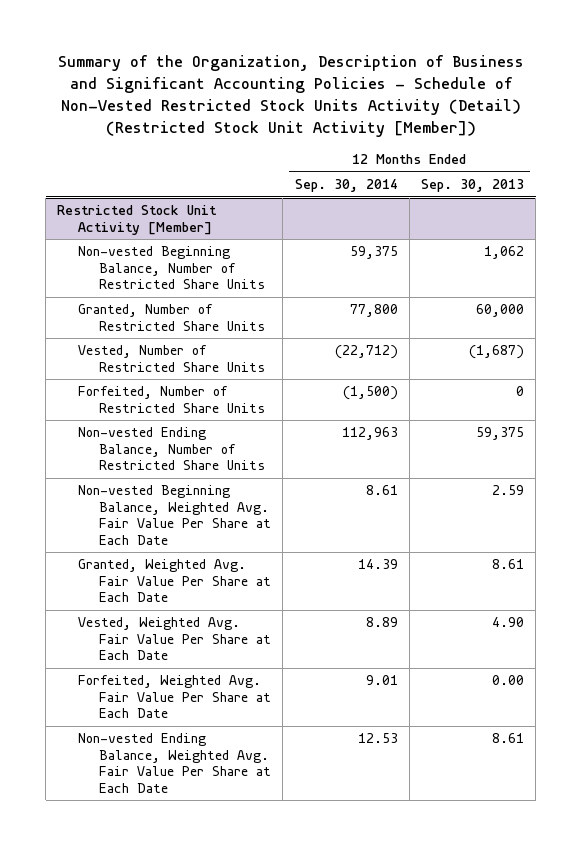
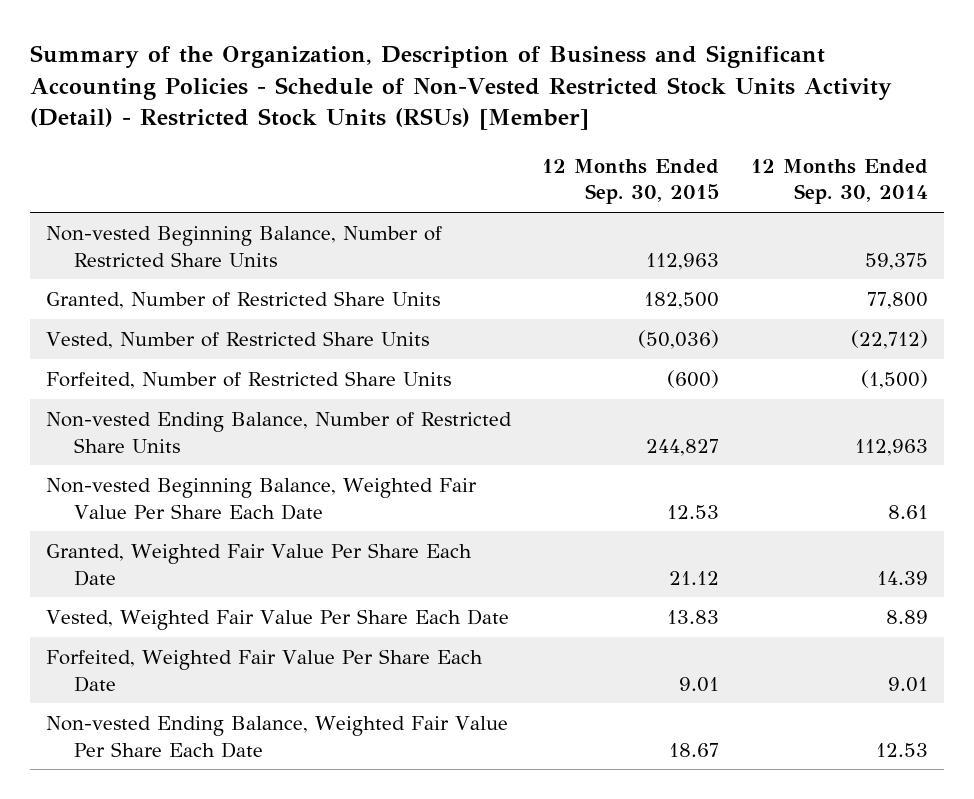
- Summary of the Organization, Description of Business and Significant Accounting Policies - Schedule of Non-Vested Restricted Stock Units Activity (Detail) (Restricted Stock Unit Activity [Member])
+ Summary of the Organization, Description of Business and Significant Accounting Policies - Schedule of Non-Vested Restricted Stock Units Activity (Detail) - Restricted Stock Units (RSUs) [Member]
- | 12 Months Ended Sep. 30, 2014 | 12 Months Ended Sep. 30, 2013
+ | 12 Months Ended Sep. 30, 2015 | 12 Months Ended Sep. 30, 2014
- Restricted Stock Unit Activity [Member]
- Non-vested Beginning Balance, Weighted Avg. Fair Value Per Share at Each Date | 8.61 | 2.59
- Granted, Weighted Avg. Fair Value Per Share at Each Date | 14.39 | 8.61
- Vested, Weighted Avg. Fair Value Per Share at Each Date | 8.89 | 4.90
- Forfeited, Weighted Avg. Fair Value Per Share at Each Date | 9.01 | 0.00
- Non-vested Ending Balance, Weighted Avg. Fair Value Per Share at Each Date | 12.53 | 8.61
+ Non-vested Beginning Balance, Weighted Fair Value Per Share Each Date | 12.53 | 8.61
+ Granted, Weighted Fair Value Per Share Each Date | 21.12 | 14.39
+ Vested, Weighted Fair Value Per Share Each Date | 13.83 | 8.89
+ Forfeited, Weighted Fair Value Per Share Each Date | 9.01 | 9.01
+ Non-vested Ending Balance, Weighted Fair Value Per Share Each Date | 18.67 | 12.53

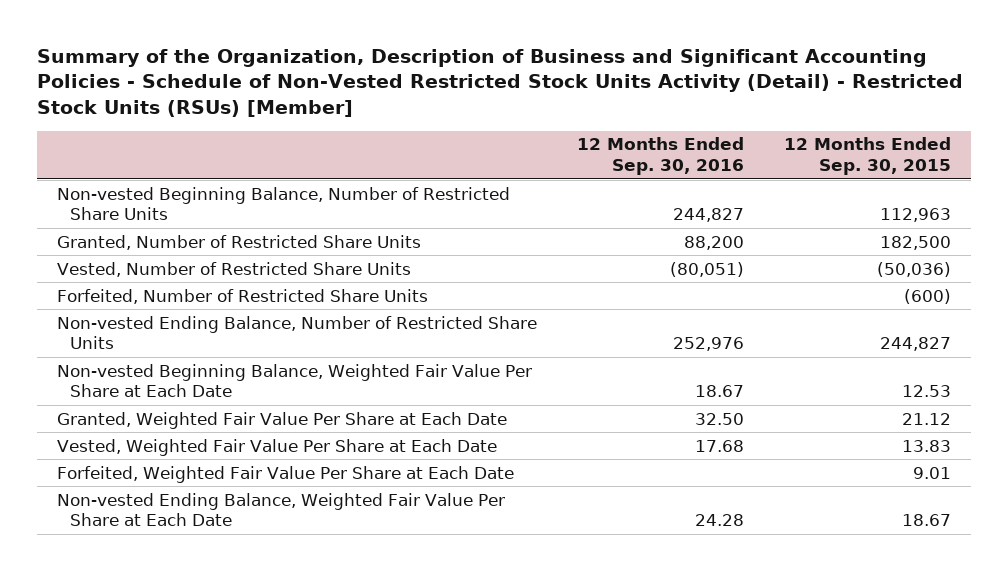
- | 12 Months Ended Sep. 30, 2015 | 12 Months Ended Sep. 30, 2014
+ | 12 Months Ended Sep. 30, 2016 | 12 Months Ended Sep. 30, 2015
- Non-vested Beginning Balance, Weighted Fair Value Per Share Each Date | 12.53 | 8.61
- Granted, Weighted Fair Value Per Share Each Date | 21.12 | 14.39
- Vested, Weighted Fair Value Per Share Each Date | 13.83 | 8.89
- Forfeited, Weighted Fair Value Per Share Each Date | 9.01 | 9.01
- Non-vested Ending Balance, Weighted Fair Value Per Share Each Date | 18.67 | 12.53
+ Non-vested Beginning Balance, Weighted Fair Value Per Share at Each Date | 18.67 | 12.53
+ Granted, Weighted Fair Value Per Share at Each Date | 32.50 | 21.12
+ Vested, Weighted Fair Value Per Share at Each Date | 17.68 | 13.83
+ Forfeited, Weighted Fair Value Per Share at Each Date | | 9.01
+ Non-vested Ending Balance, Weighted Fair Value Per Share at Each Date | 24.28 | 18.67

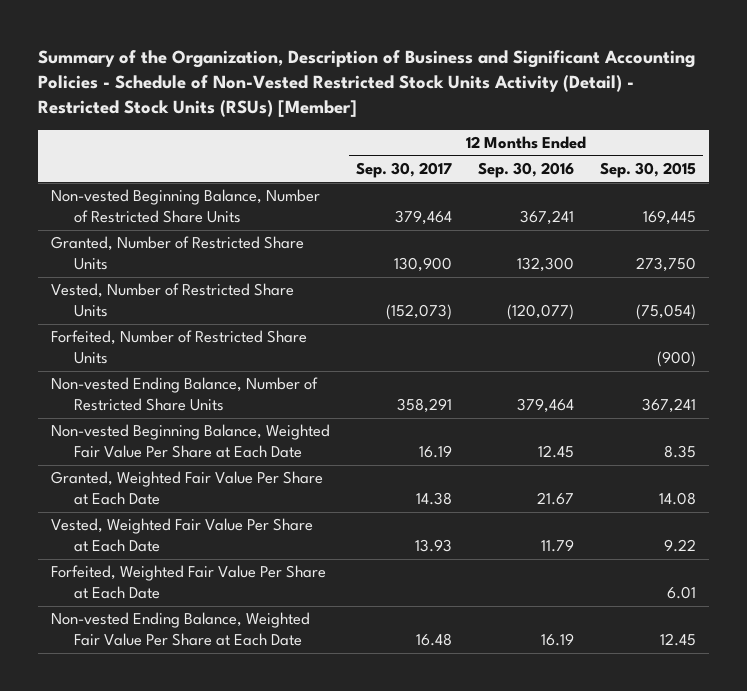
- | 12 Months Ended Sep. 30, 2016 | 12 Months Ended Sep. 30, 2015
+ | 12 Months Ended Sep. 30, 2017 | 12 Months Ended Sep. 30, 2016 | 12 Months Ended Sep. 30, 2015
- Non-vested Beginning Balance, Number of Restricted Share Units | 244,827 | 112,963
- Granted, Number of Restricted Share Units | 88,200 | 182,500
- Vested, Number of Restricted Share Units | (80,051) | (50,036)
- Forfeited, Number of Restricted Share Units | | (600)
- Non-vested Ending Balance, Number of Restricted Share Units | 252,976 | 244,827
- Non-vested Beginning Balance, Weighted Fair Value Per Share at Each Date | 18.67 | 12.53
- Granted, Weighted Fair Value Per Share at Each Date | 32.50 | 21.12
- Vested, Weighted Fair Value Per Share at Each Date | 17.68 | 13.83
- Forfeited, Weighted Fair Value Per Share at Each Date | | 9.01
- Non-vested Ending Balance, Weighted Fair Value Per Share at Each Date | 24.28 | 18.67
+ Non-vested Beginning Balance, Number of Restricted Share Units | 379,464 | 367,241 | 169,445
+ Granted, Number of Restricted Share Units | 130,900 | 132,300 | 273,750
+ Vested, Number of Restricted Share Units | (152,073) | (120,077) | (75,054)
+ Forfeited, Number of Restricted Share Units | | | (900)
+ Non-vested Ending Balance, Number of Restricted Share Units | 358,291 | 379,464 | 367,241
+ Non-vested Beginning Balance, Weighted Fair Value Per Share at Each Date | 16.19 | 12.45 | 8.35
+ Granted, Weighted Fair Value Per Share at Each Date | 14.38 | 21.67 | 14.08
+ Vested, Weighted Fair Value Per Share at Each Date | 13.93 | 11.79 | 9.22
+ Forfeited, Weighted Fair Value Per Share at Each Date | | | 6.01
+ Non-vested Ending Balance, Weighted Fair Value Per Share at Each Date | 16.48 | 16.19 | 12.45

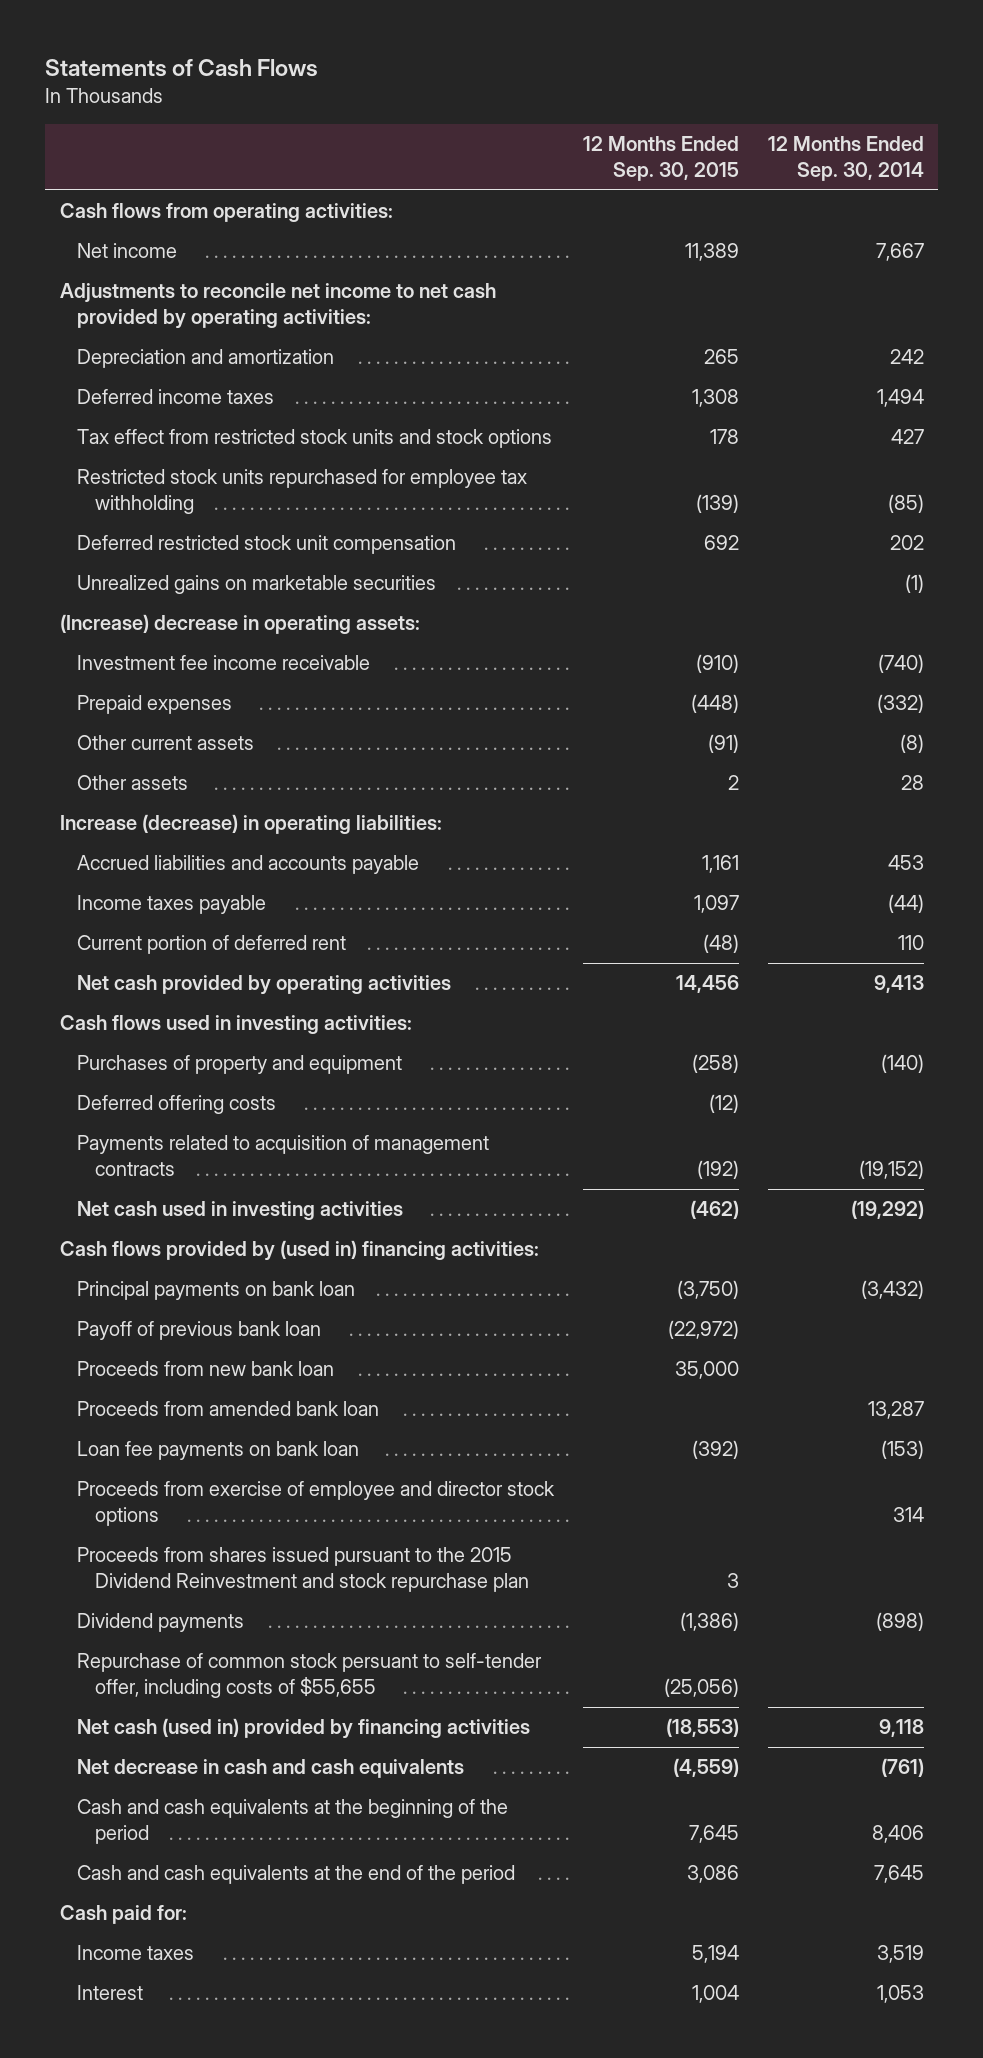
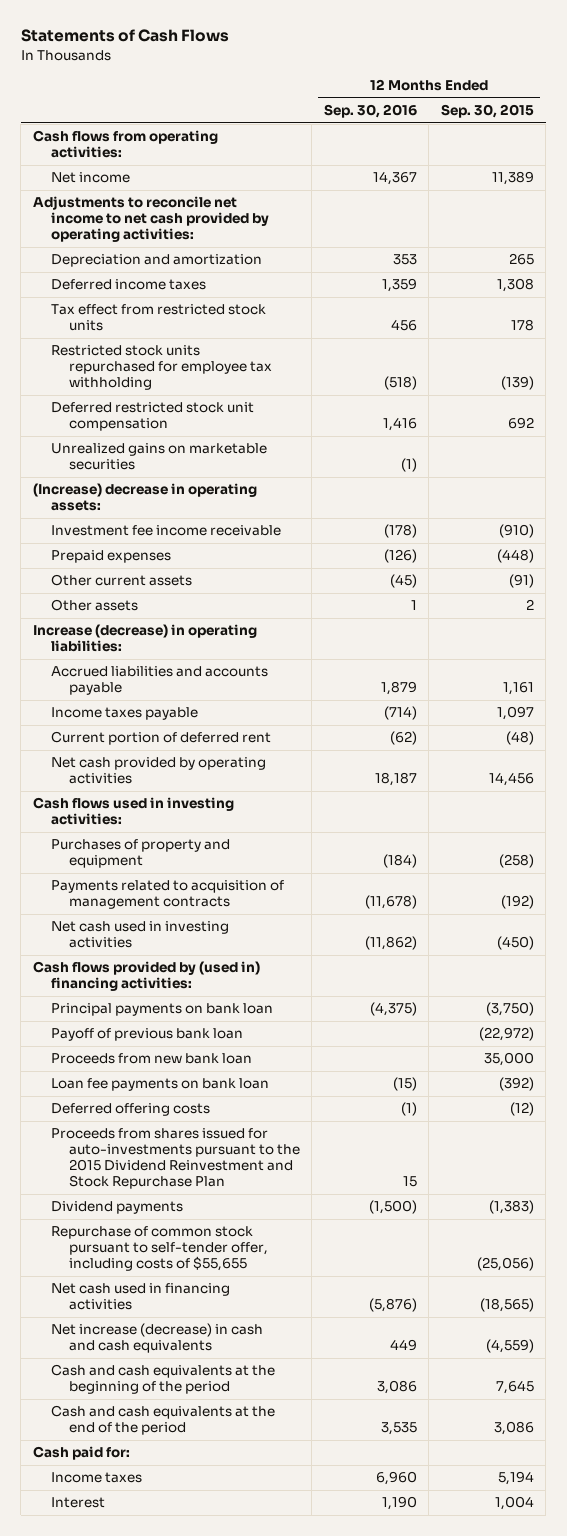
- | 12 Months Ended Sep. 30, 2015 | 12 Months Ended Sep. 30, 2014
+ | 12 Months Ended Sep. 30, 2016 | 12 Months Ended Sep. 30, 2015
- Tax effect from restricted stock units and stock options | 178 | 427
+ Tax effect from restricted stock units | 456 | 178
- Net cash used in investing activities | (462) | (19,292)
+ Net cash used in investing activities | (11,862) | (450)
- Proceeds from amended bank loan | | 13,287
- Proceeds from exercise of employee and director stock options | | 314
- Proceeds from shares issued pursuant to the 2015 Dividend Reinvestment and stock repurchase plan | 3 |
- Dividend payments | (1,386) | (898)
- Repurchase of common stock persuant to self-tender offer, including costs of $55,655 | (25,056) |
- Net cash (used in) provided by financing activities | (18,553) | 9,118
- Net decrease in cash and cash equivalents | (4,559) | (761)
moved down: Deferred offering costs | (1) | (12)
+ Proceeds from shares issued for auto-investments pursuant to the 2015 Dividend Reinvestment and Stock Repurchase Plan | 15 |
+ Dividend payments | (1,500) | (1,383)
+ Repurchase of common stock pursuant to self-tender offer, including costs of $55,655 | | (25,056)
+ Net cash used in financing activities | (5,876) | (18,565)
+ Net increase (decrease) in cash and cash equivalents | 449 | (4,559)

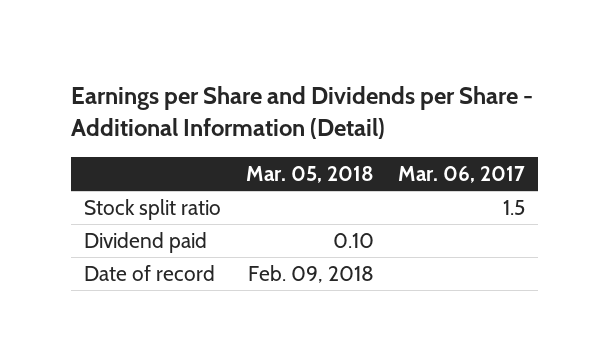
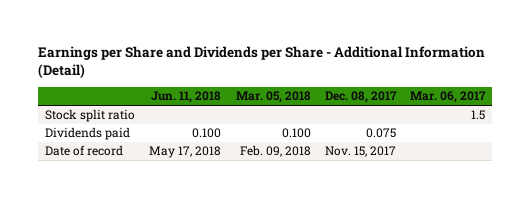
- | Mar. 05, 2018 | Mar. 06, 2017
+ | Jun. 11, 2018 | Mar. 05, 2018 | Dec. 08, 2017 | Mar. 06, 2017
- Dividend paid | 0.10 |
+ Dividends paid | 0.100 | 0.100 | 0.075 |

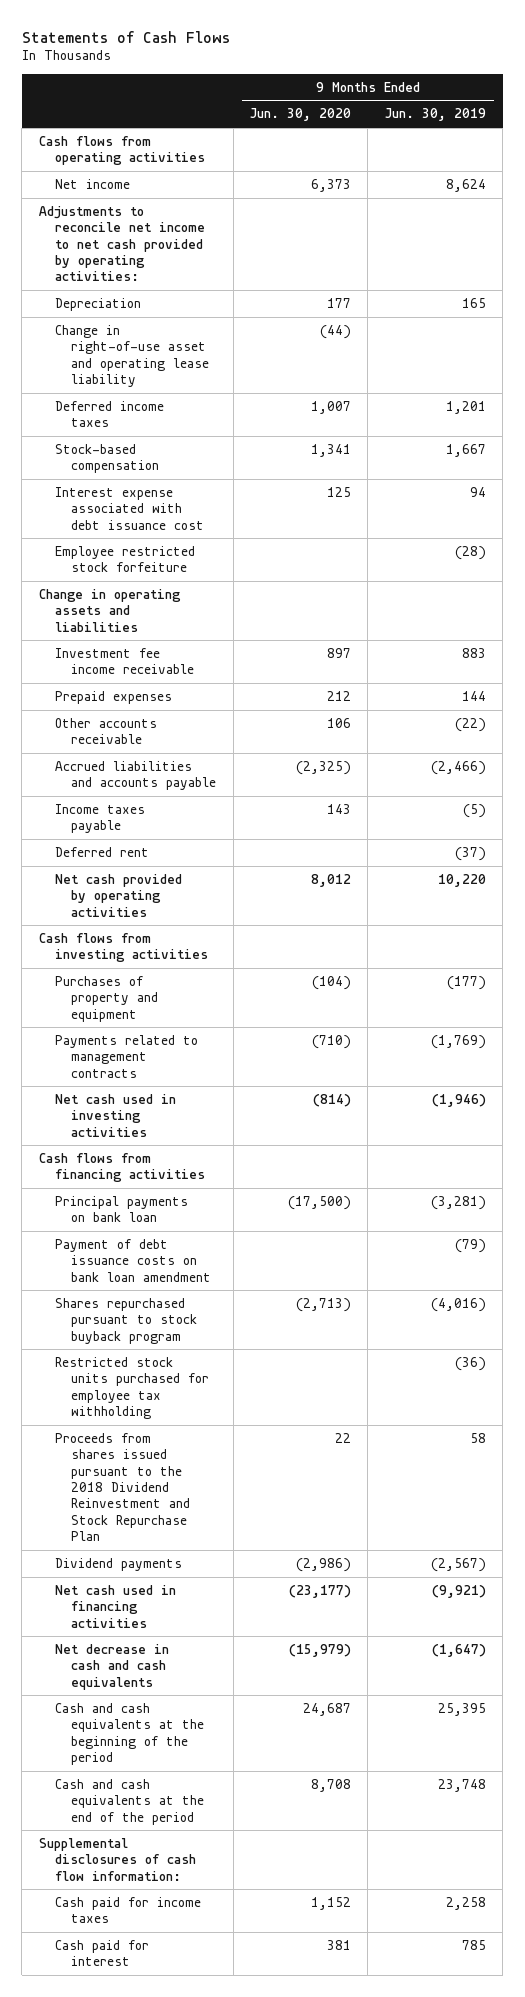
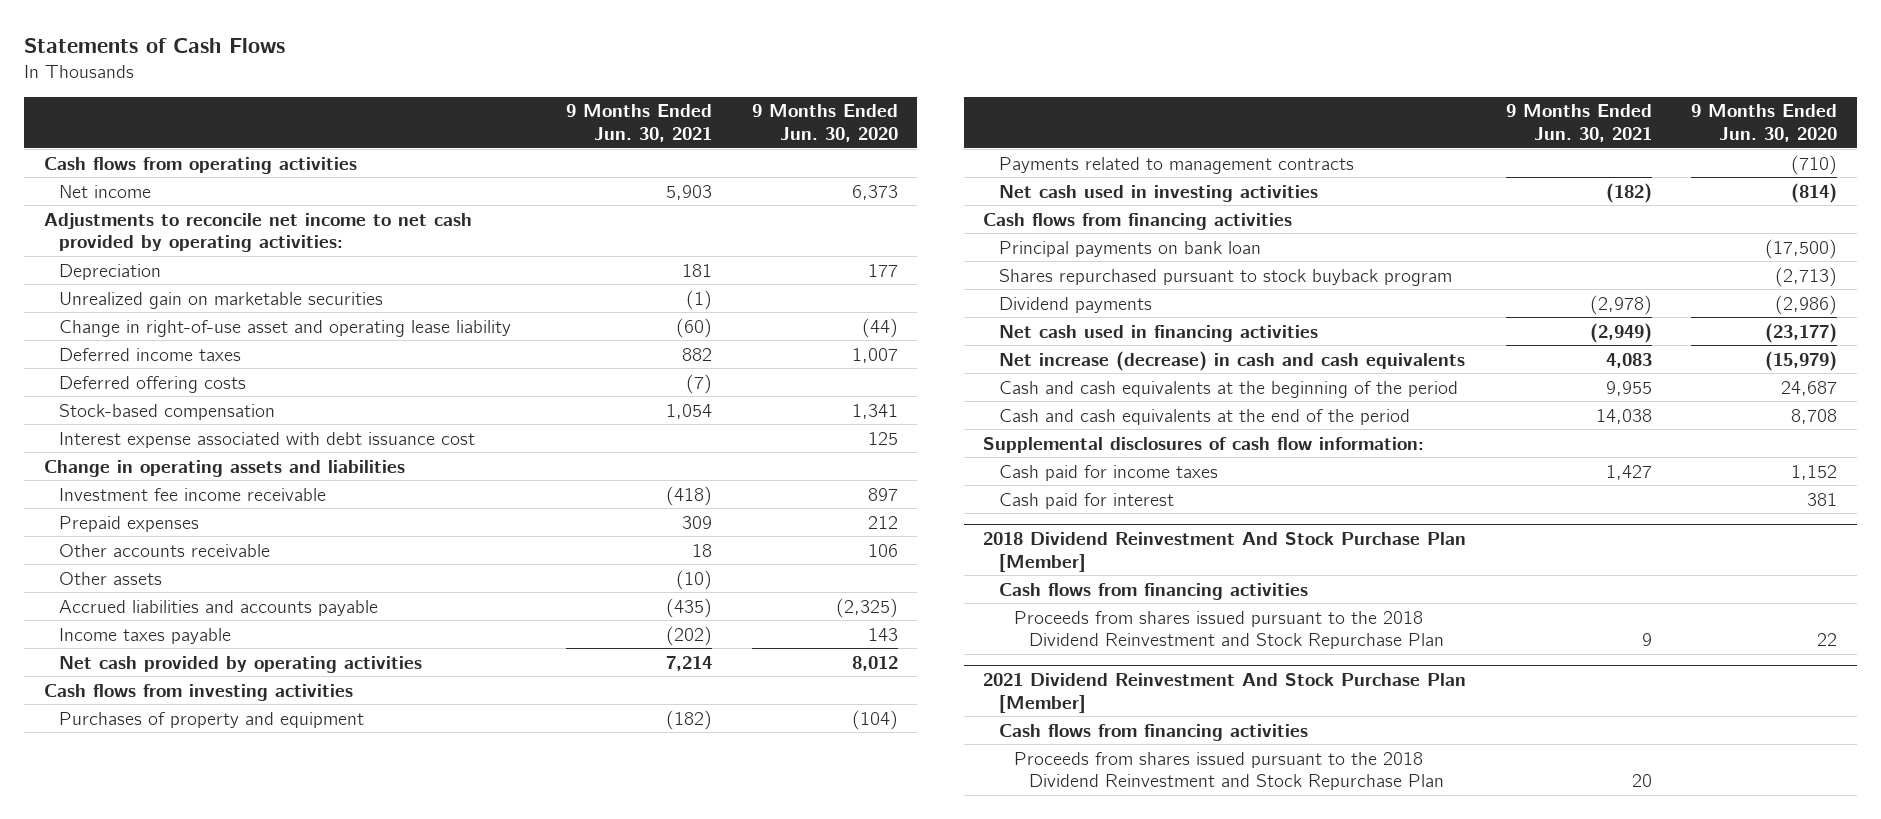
- | 9 Months Ended Jun. 30, 2020 | 9 Months Ended Jun. 30, 2019
+ | 9 Months Ended Jun. 30, 2021 | 9 Months Ended Jun. 30, 2020
+ Unrealized gain on marketable securities | (1) |
+ Deferred offering costs | (7) |
- Employee restricted stock forfeiture | | (28)
+ Other assets | (10) |
- Deferred rent | | (37)
- Payment of debt issuance costs on bank loan amendment | | (79)
- Restricted stock units purchased for employee tax withholding | | (36)
- Proceeds from shares issued pursuant to the 2018 Dividend Reinvestment and Stock Repurchase Plan | 22 | 58
- Net decrease in cash and cash equivalents | (15,979) | (1,647)
+ Net increase (decrease) in cash and cash equivalents | 4,083 | (15,979)
+ 2018 Dividend Reinvestment And Stock Purchase Plan [Member]
+ Cash flows from financing activities
+ Proceeds from shares issued pursuant to the 2018 Dividend Reinvestment and Stock Repurchase Plan | 9 | 22
+ 2021 Dividend Reinvestment And Stock Purchase Plan [Member]
+ Cash flows from financing activities
+ Proceeds from shares issued pursuant to the 2018 Dividend Reinvestment and Stock Repurchase Plan | 20 |

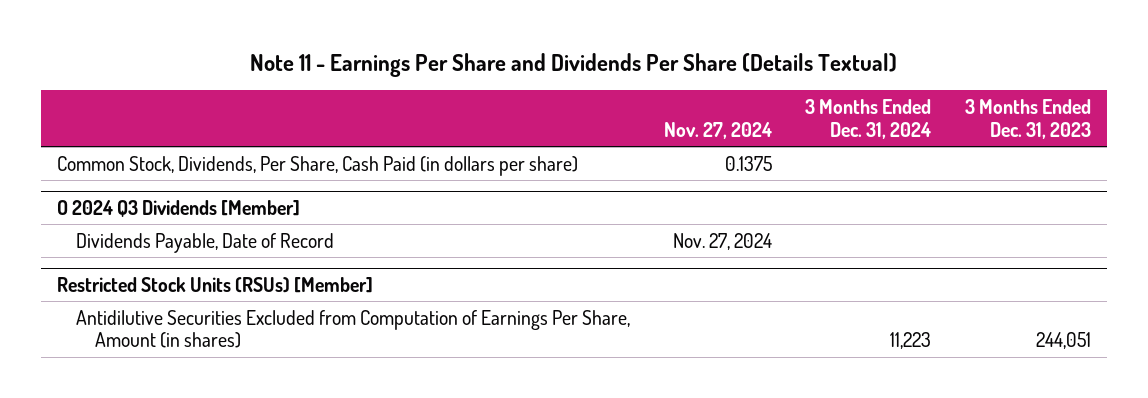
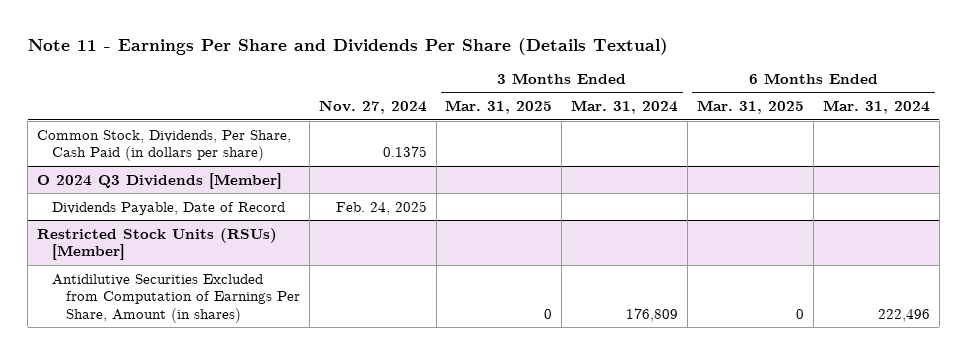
- | Nov. 27, 2024 | 3 Months Ended Dec. 31, 2024 | 3 Months Ended Dec. 31, 2023
+ | Nov. 27, 2024 | 3 Months Ended Mar. 31, 2025 | 3 Months Ended Mar. 31, 2024 | 6 Months Ended Mar. 31, 2025 | 6 Months Ended Mar. 31, 2024
@ O 2024 Q3 Dividends [Member]
- Dividends Payable, Date of Record | Nov. 27, 2024 | |
+ Dividends Payable, Date of Record | Feb. 24, 2025 | | | |

